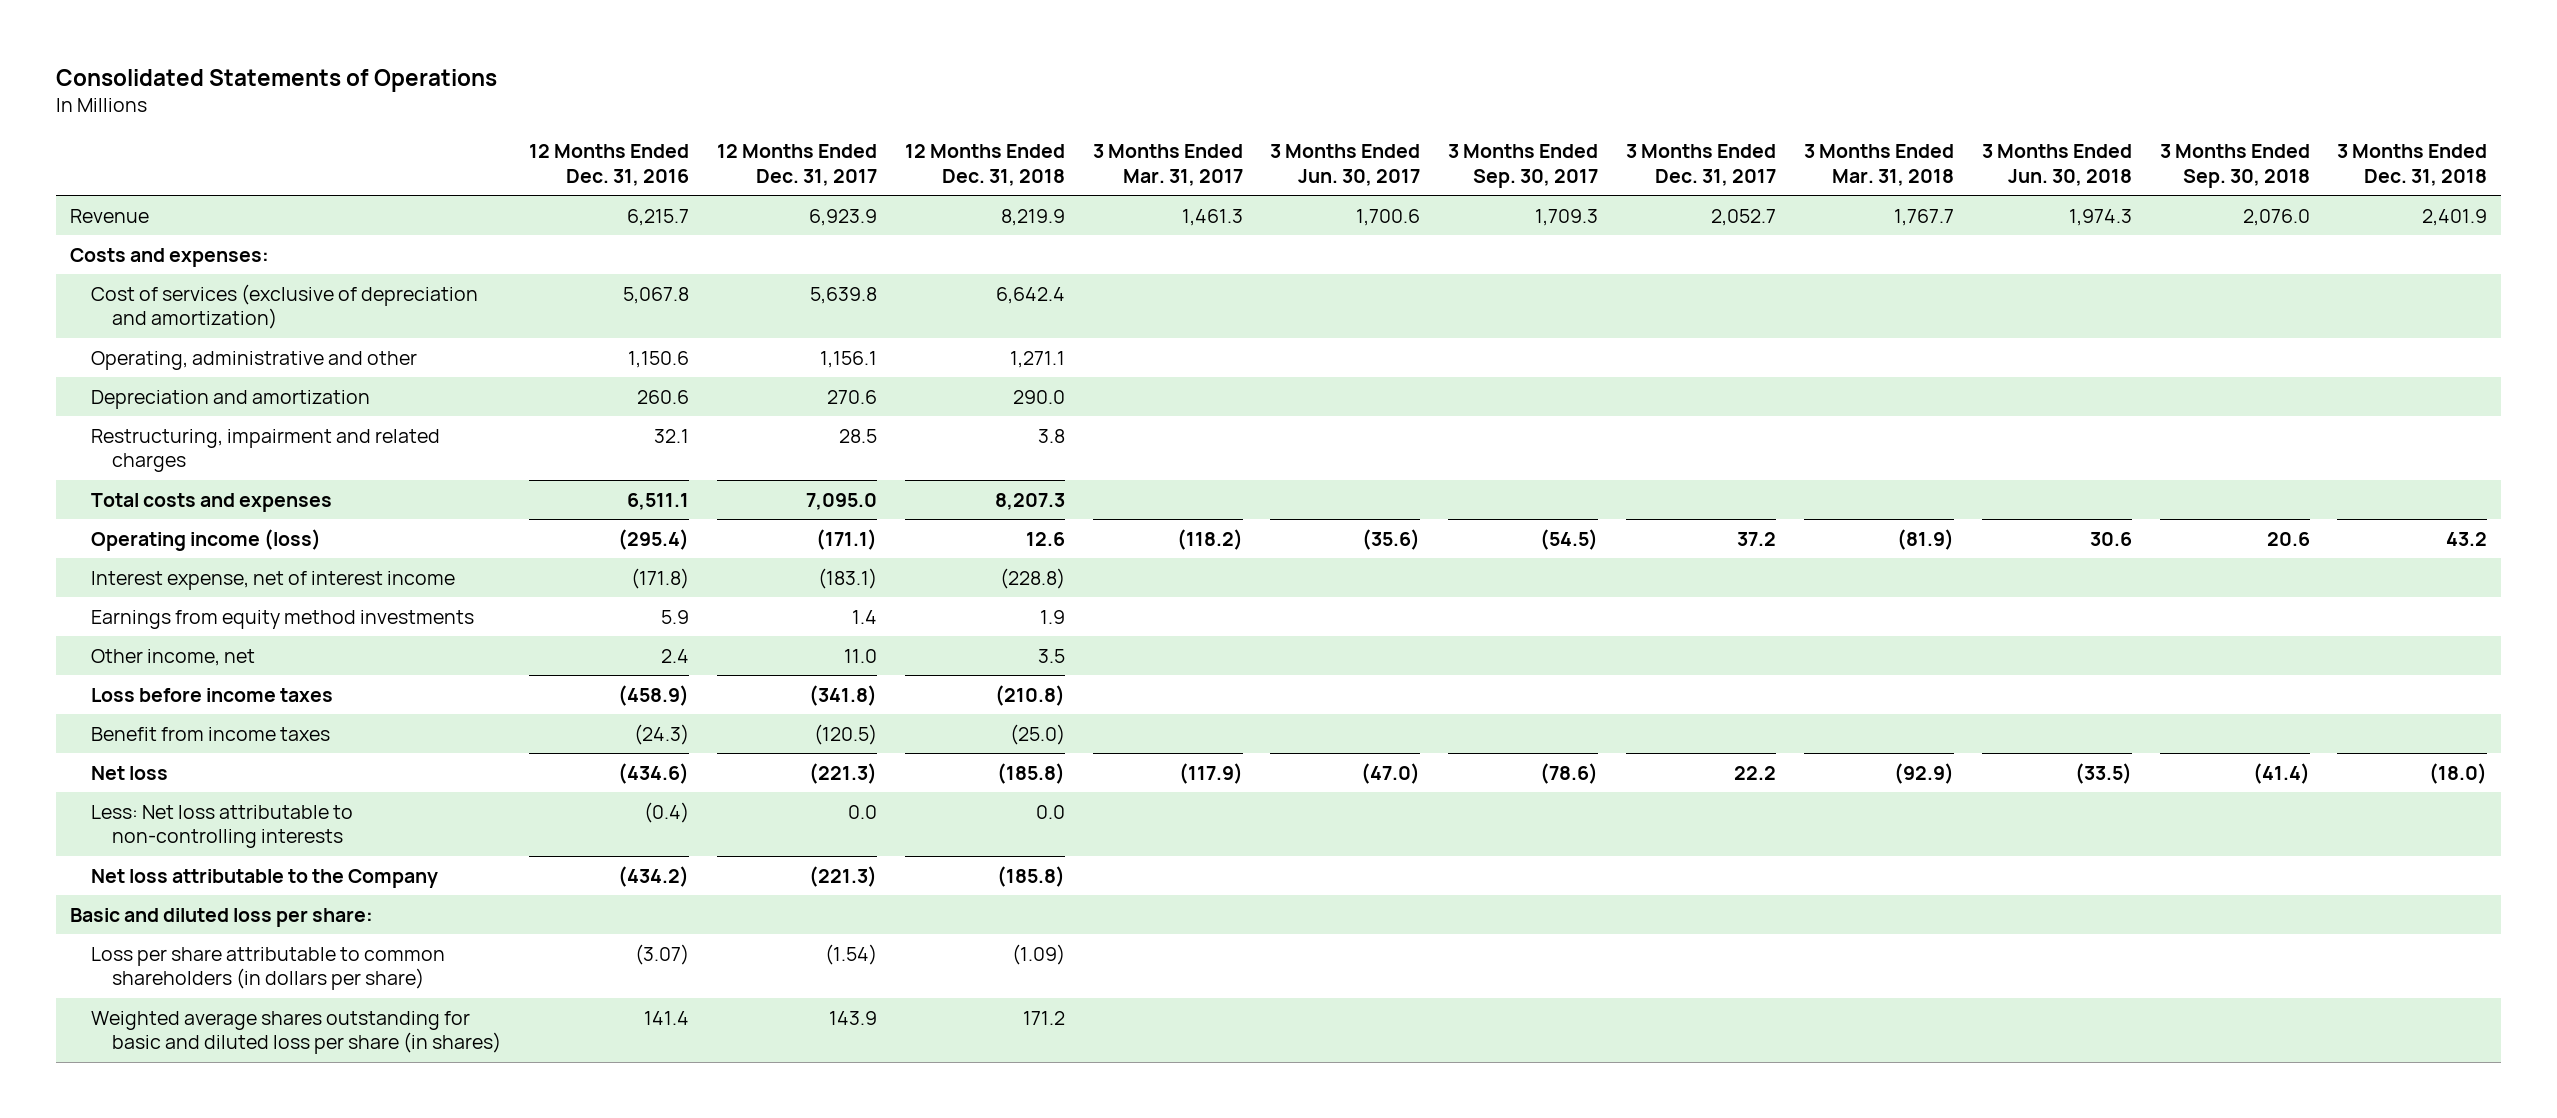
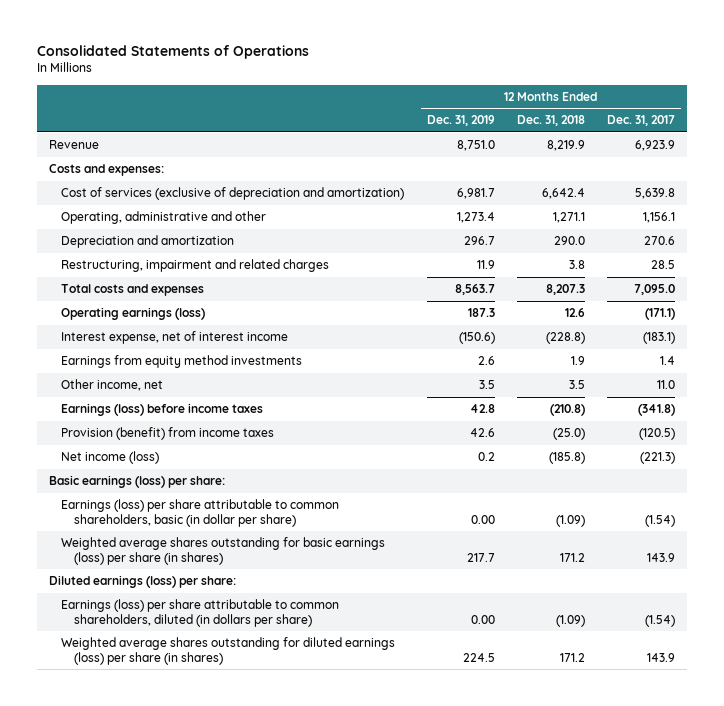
- | 12 Months Ended Dec. 31, 2016 | 12 Months Ended Dec. 31, 2017 | 12 Months Ended Dec. 31, 2018 | 3 Months Ended Mar. 31, 2017 | 3 Months Ended Jun. 30, 2017 | 3 Months Ended Sep. 30, 2017 | 3 Months Ended Dec. 31, 2017 | 3 Months Ended Mar. 31, 2018 | 3 Months Ended Jun. 30, 2018 | 3 Months Ended Sep. 30, 2018 | 3 Months Ended Dec. 31, 2018
+ | 12 Months Ended Dec. 31, 2019 | 12 Months Ended Dec. 31, 2018 | 12 Months Ended Dec. 31, 2017
- Operating income (loss) | (295.4) | (171.1) | 12.6 | (118.2) | (35.6) | (54.5) | 37.2 | (81.9) | 30.6 | 20.6 | 43.2
+ Operating earnings (loss) | 187.3 | 12.6 | (171.1)
- Loss before income taxes | (458.9) | (341.8) | (210.8) | | | | | | | |
- Benefit from income taxes | (24.3) | (120.5) | (25.0) | | | | | | | |
- Net loss | (434.6) | (221.3) | (185.8) | (117.9) | (47.0) | (78.6) | 22.2 | (92.9) | (33.5) | (41.4) | (18.0)
- Less: Net loss attributable to non-controlling interests | (0.4) | 0.0 | 0.0 | | | | | | | |
- Net loss attributable to the Company | (434.2) | (221.3) | (185.8) | | | | | | | |
- Basic and diluted loss per share:
- Loss per share attributable to common shareholders (in dollars per share) | (3.07) | (1.54) | (1.09) | | | | | | | |
- Weighted average shares outstanding for basic and diluted loss per share (in shares) | 141.4 | 143.9 | 171.2 | | | | | | | |
+ Earnings (loss) before income taxes | 42.8 | (210.8) | (341.8)
+ Provision (benefit) from income taxes | 42.6 | (25.0) | (120.5)
+ Net income (loss) | 0.2 | (185.8) | (221.3)
+ Basic earnings (loss) per share:
+ Earnings (loss) per share attributable to common shareholders, basic (in dollar per share) | 0.00 | (1.09) | (1.54)
+ Weighted average shares outstanding for basic earnings (loss) per share (in shares) | 217.7 | 171.2 | 143.9
+ Diluted earnings (loss) per share:
+ Earnings (loss) per share attributable to common shareholders, diluted (in dollars per share) | 0.00 | (1.09) | (1.54)
+ Weighted average shares outstanding for diluted earnings (loss) per share (in shares) | 224.5 | 171.2 | 143.9

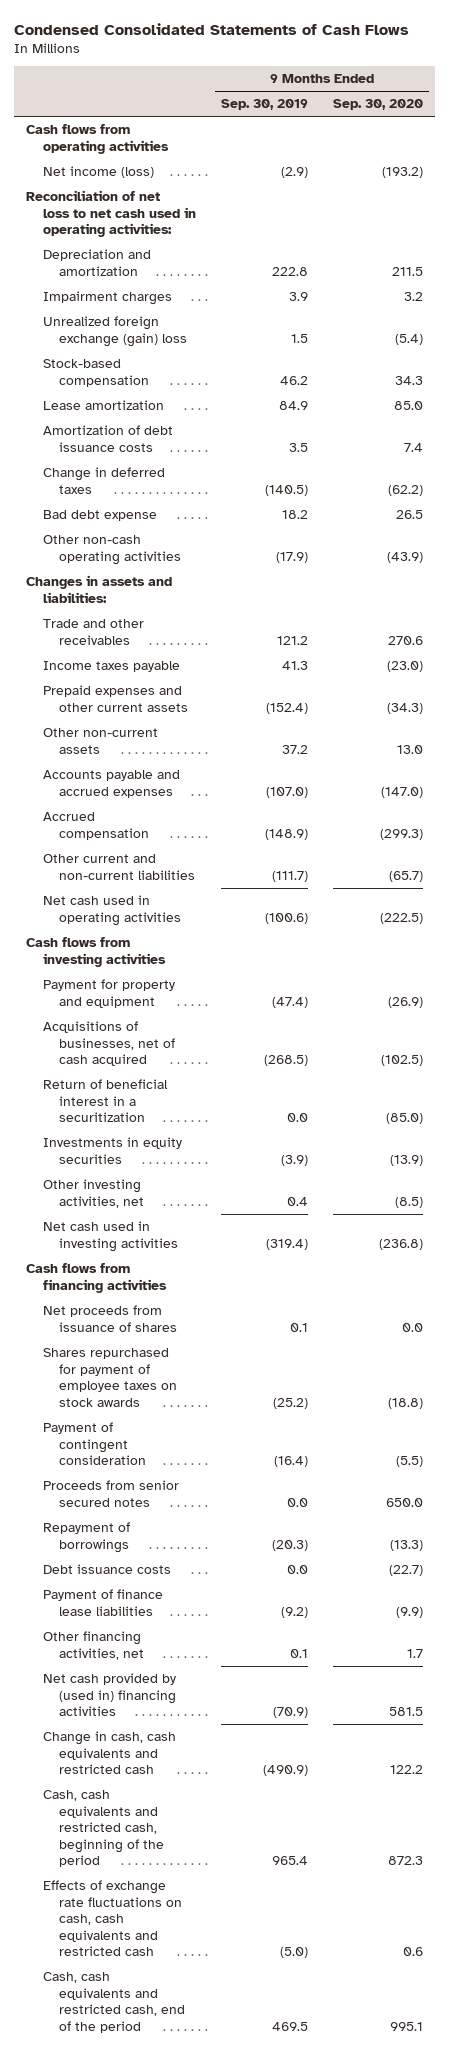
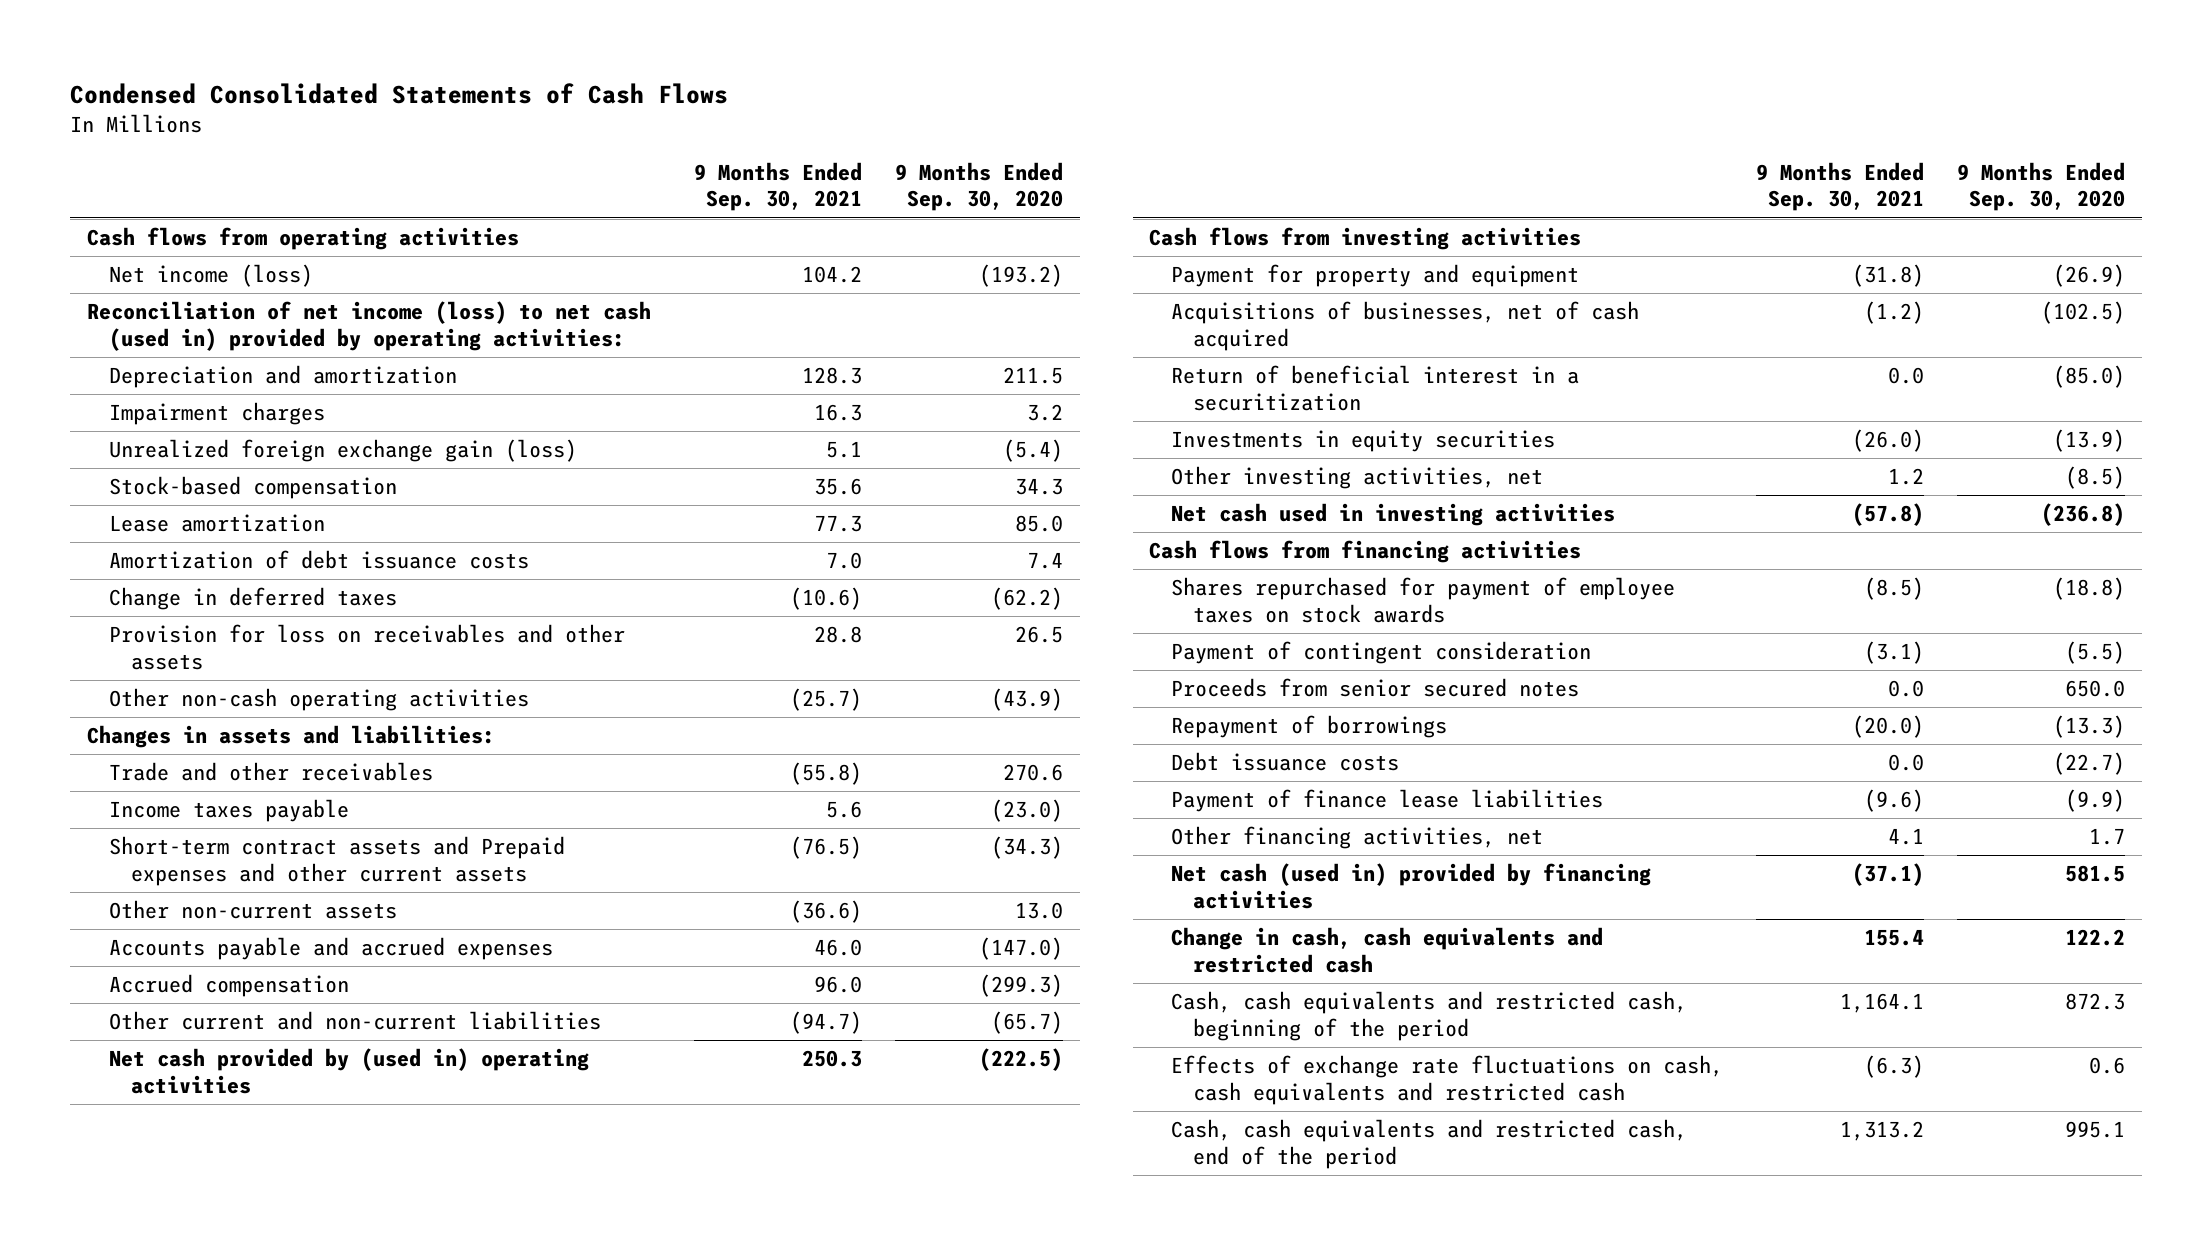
- | 9 Months Ended Sep. 30, 2019 | 9 Months Ended Sep. 30, 2020
+ | 9 Months Ended Sep. 30, 2021 | 9 Months Ended Sep. 30, 2020
- Reconciliation of net loss to net cash used in operating activities:
+ Reconciliation of net income (loss) to net cash (used in) provided by operating activities:
- Unrealized foreign exchange (gain) loss | 1.5 | (5.4)
+ Unrealized foreign exchange gain (loss) | 5.1 | (5.4)
- Bad debt expense | 18.2 | 26.5
+ Provision for loss on receivables and other assets | 28.8 | 26.5
- Prepaid expenses and other current assets | (152.4) | (34.3)
+ Short-term contract assets and Prepaid expenses and other current assets | (76.5) | (34.3)
- Net cash used in operating activities | (100.6) | (222.5)
+ Net cash provided by (used in) operating activities | 250.3 | (222.5)
- Net proceeds from issuance of shares | 0.1 | 0.0
- Net cash provided by (used in) financing activities | (70.9) | 581.5
+ Net cash (used in) provided by financing activities | (37.1) | 581.5

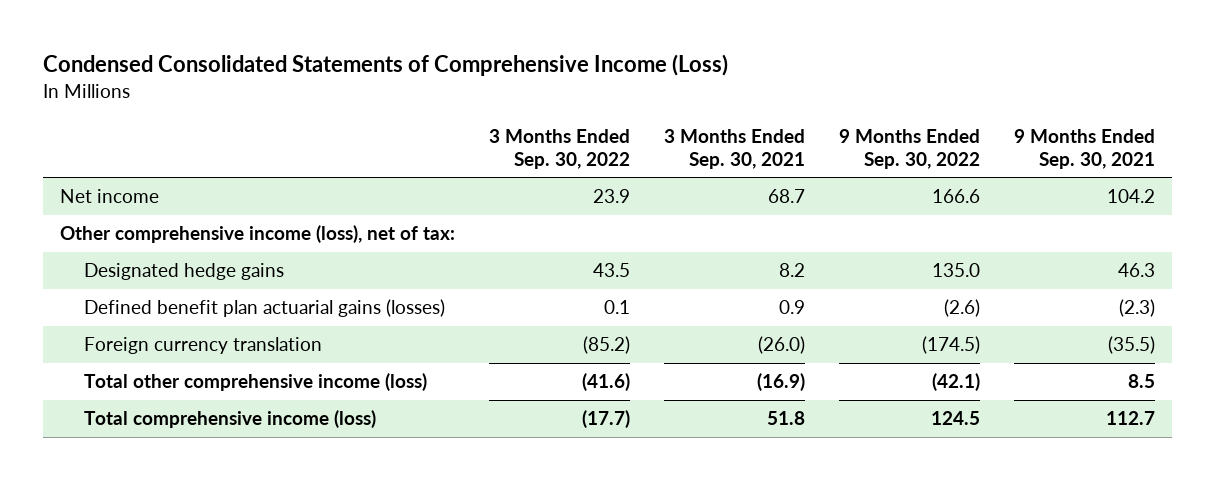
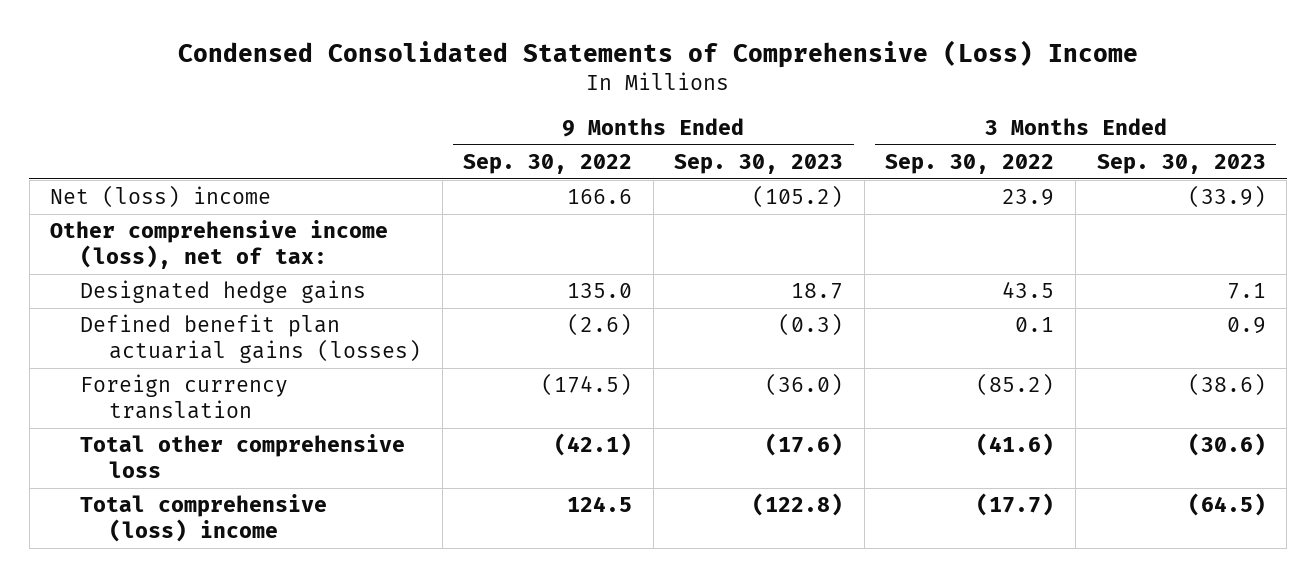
- Condensed Consolidated Statements of Comprehensive Income (Loss)
+ Condensed Consolidated Statements of Comprehensive (Loss) Income
- | 3 Months Ended Sep. 30, 2022 | 3 Months Ended Sep. 30, 2021 | 9 Months Ended Sep. 30, 2022 | 9 Months Ended Sep. 30, 2021
+ | 9 Months Ended Sep. 30, 2022 | 9 Months Ended Sep. 30, 2023 | 3 Months Ended Sep. 30, 2022 | 3 Months Ended Sep. 30, 2023
- Net income | 23.9 | 68.7 | 166.6 | 104.2
+ Net (loss) income | 166.6 | (105.2) | 23.9 | (33.9)
- Total other comprehensive income (loss) | (41.6) | (16.9) | (42.1) | 8.5
- Total comprehensive income (loss) | (17.7) | 51.8 | 124.5 | 112.7
+ Total other comprehensive loss | (42.1) | (17.6) | (41.6) | (30.6)
+ Total comprehensive (loss) income | 124.5 | (122.8) | (17.7) | (64.5)

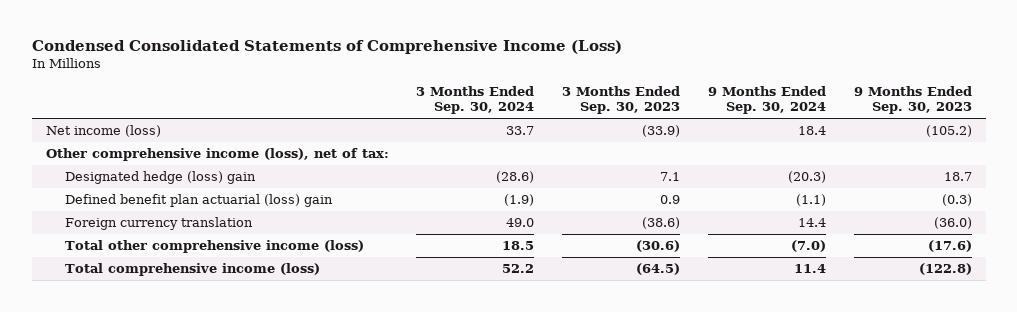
- Condensed Consolidated Statements of Comprehensive (Loss) Income
+ Condensed Consolidated Statements of Comprehensive Income (Loss)
- | 9 Months Ended Sep. 30, 2022 | 9 Months Ended Sep. 30, 2023 | 3 Months Ended Sep. 30, 2022 | 3 Months Ended Sep. 30, 2023
+ | 3 Months Ended Sep. 30, 2024 | 3 Months Ended Sep. 30, 2023 | 9 Months Ended Sep. 30, 2024 | 9 Months Ended Sep. 30, 2023
- Net (loss) income | 166.6 | (105.2) | 23.9 | (33.9)
+ Net income (loss) | 33.7 | (33.9) | 18.4 | (105.2)
- Designated hedge gains | 135.0 | 18.7 | 43.5 | 7.1
- Defined benefit plan actuarial gains (losses) | (2.6) | (0.3) | 0.1 | 0.9
+ Designated hedge (loss) gain | (28.6) | 7.1 | (20.3) | 18.7
+ Defined benefit plan actuarial (loss) gain | (1.9) | 0.9 | (1.1) | (0.3)
- Total other comprehensive loss | (42.1) | (17.6) | (41.6) | (30.6)
- Total comprehensive (loss) income | 124.5 | (122.8) | (17.7) | (64.5)
+ Total other comprehensive income (loss) | 18.5 | (30.6) | (7.0) | (17.6)
+ Total comprehensive income (loss) | 52.2 | (64.5) | 11.4 | (122.8)

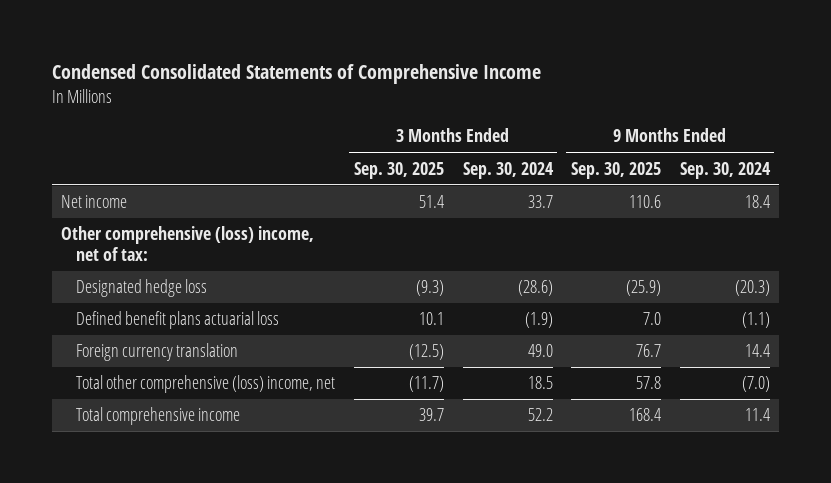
- Condensed Consolidated Statements of Comprehensive Income (Loss)
+ Condensed Consolidated Statements of Comprehensive Income
- | 3 Months Ended Sep. 30, 2024 | 3 Months Ended Sep. 30, 2023 | 9 Months Ended Sep. 30, 2024 | 9 Months Ended Sep. 30, 2023
+ | 3 Months Ended Sep. 30, 2025 | 3 Months Ended Sep. 30, 2024 | 9 Months Ended Sep. 30, 2025 | 9 Months Ended Sep. 30, 2024
- Net income (loss) | 33.7 | (33.9) | 18.4 | (105.2)
- Other comprehensive income (loss), net of tax:
- Designated hedge (loss) gain | (28.6) | 7.1 | (20.3) | 18.7
- Defined benefit plan actuarial (loss) gain | (1.9) | 0.9 | (1.1) | (0.3)
+ Net income | 51.4 | 33.7 | 110.6 | 18.4
+ Other comprehensive (loss) income, net of tax:
+ Designated hedge loss | (9.3) | (28.6) | (25.9) | (20.3)
+ Defined benefit plans actuarial loss | 10.1 | (1.9) | 7.0 | (1.1)
- Total other comprehensive income (loss) | 18.5 | (30.6) | (7.0) | (17.6)
- Total comprehensive income (loss) | 52.2 | (64.5) | 11.4 | (122.8)
+ Total other comprehensive (loss) income, net | (11.7) | 18.5 | 57.8 | (7.0)
+ Total comprehensive income | 39.7 | 52.2 | 168.4 | 11.4

